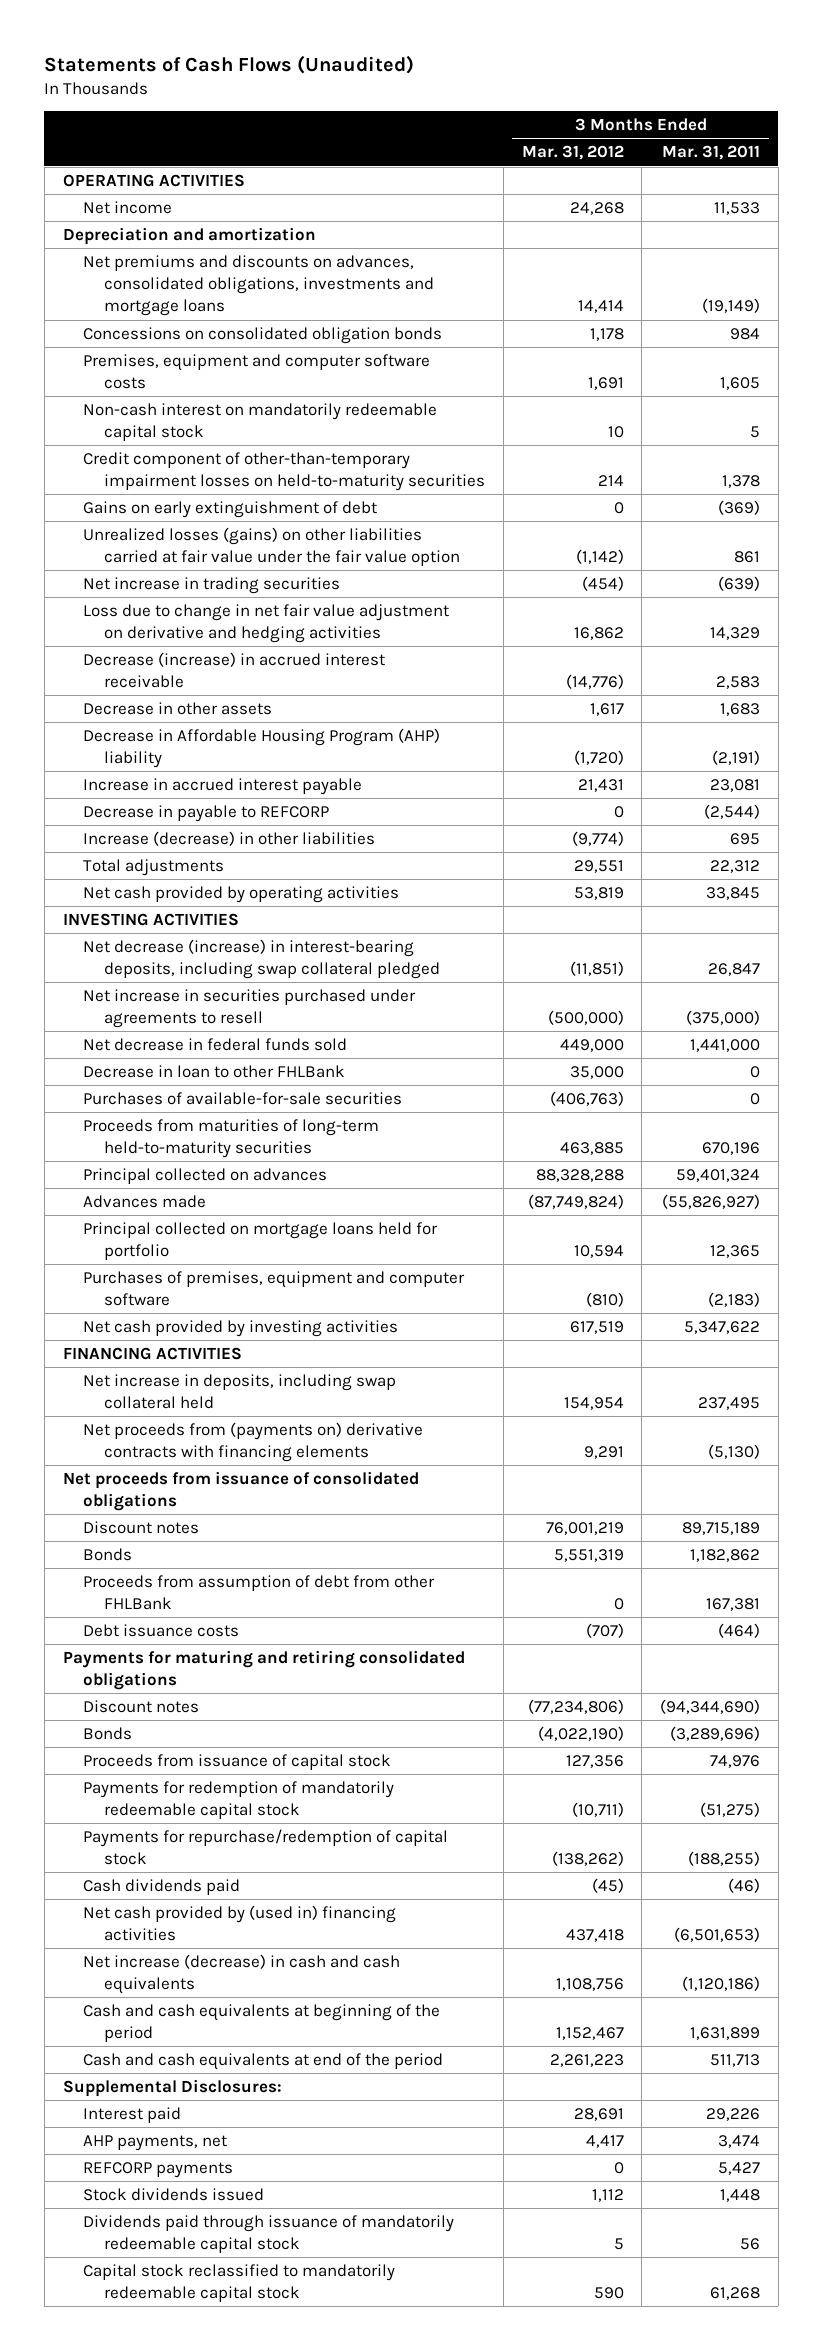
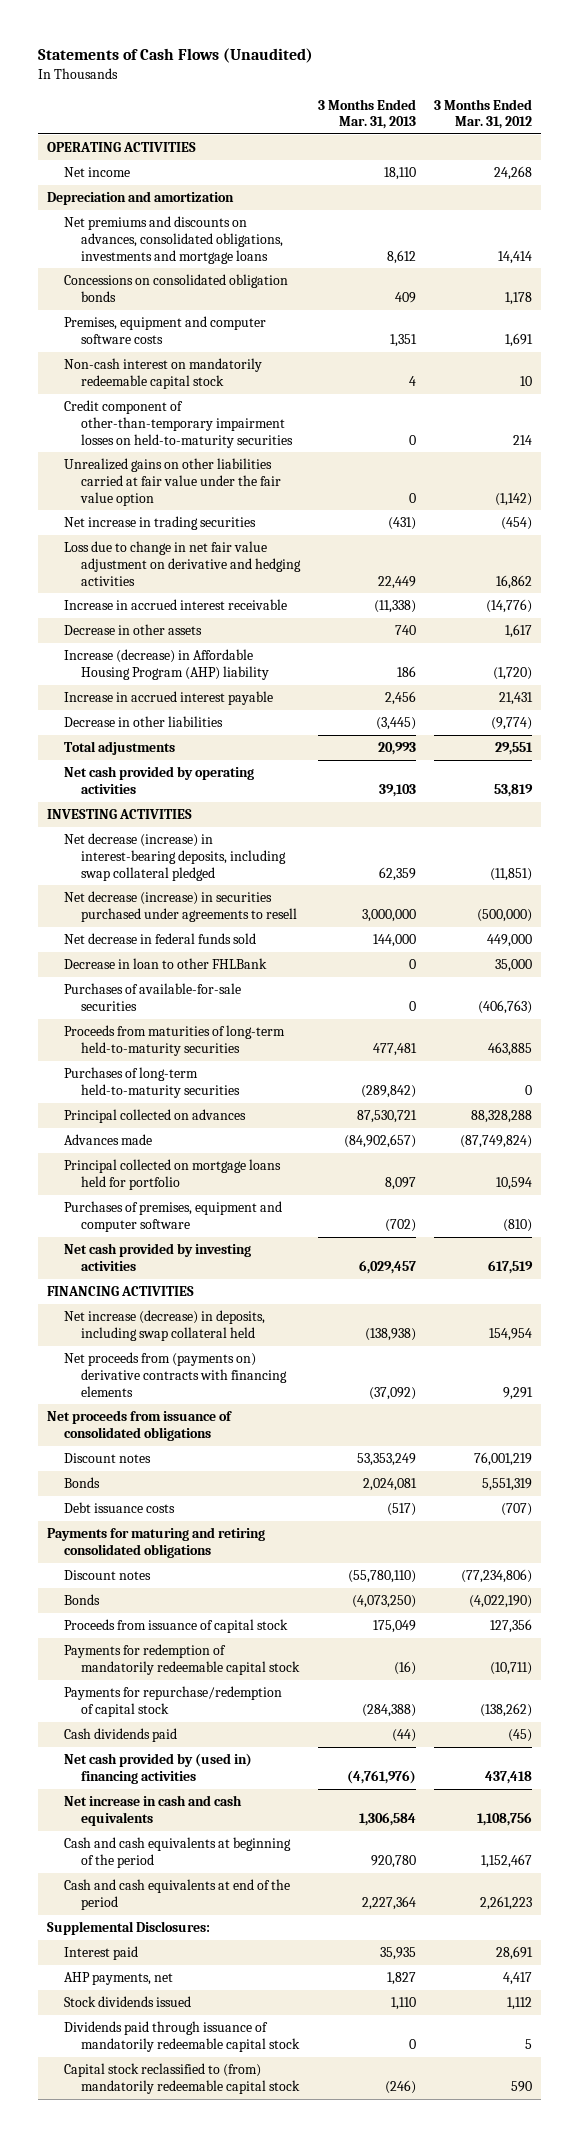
- | 3 Months Ended Mar. 31, 2012 | 3 Months Ended Mar. 31, 2011
+ | 3 Months Ended Mar. 31, 2013 | 3 Months Ended Mar. 31, 2012
- Gains on early extinguishment of debt | 0 | (369)
- Unrealized losses (gains) on other liabilities carried at fair value under the fair value option | (1,142) | 861
+ Unrealized gains on other liabilities carried at fair value under the fair value option | 0 | (1,142)
- Decrease (increase) in accrued interest receivable | (14,776) | 2,583
+ Increase in accrued interest receivable | (11,338) | (14,776)
- Decrease in Affordable Housing Program (AHP) liability | (1,720) | (2,191)
+ Increase (decrease) in Affordable Housing Program (AHP) liability | 186 | (1,720)
- Decrease in payable to REFCORP | 0 | (2,544)
- Increase (decrease) in other liabilities | (9,774) | 695
+ Decrease in other liabilities | (3,445) | (9,774)
- Net increase in securities purchased under agreements to resell | (500,000) | (375,000)
+ Net decrease (increase) in securities purchased under agreements to resell | 3,000,000 | (500,000)
+ Purchases of long-term held-to-maturity securities | (289,842) | 0
- Net increase in deposits, including swap collateral held | 154,954 | 237,495
+ Net increase (decrease) in deposits, including swap collateral held | (138,938) | 154,954
- Proceeds from assumption of debt from other FHLBank | 0 | 167,381
- Net increase (decrease) in cash and cash equivalents | 1,108,756 | (1,120,186)
+ Net increase in cash and cash equivalents | 1,306,584 | 1,108,756
- REFCORP payments | 0 | 5,427
- Capital stock reclassified to mandatorily redeemable capital stock | 590 | 61,268
+ Capital stock reclassified to (from) mandatorily redeemable capital stock | (246) | 590

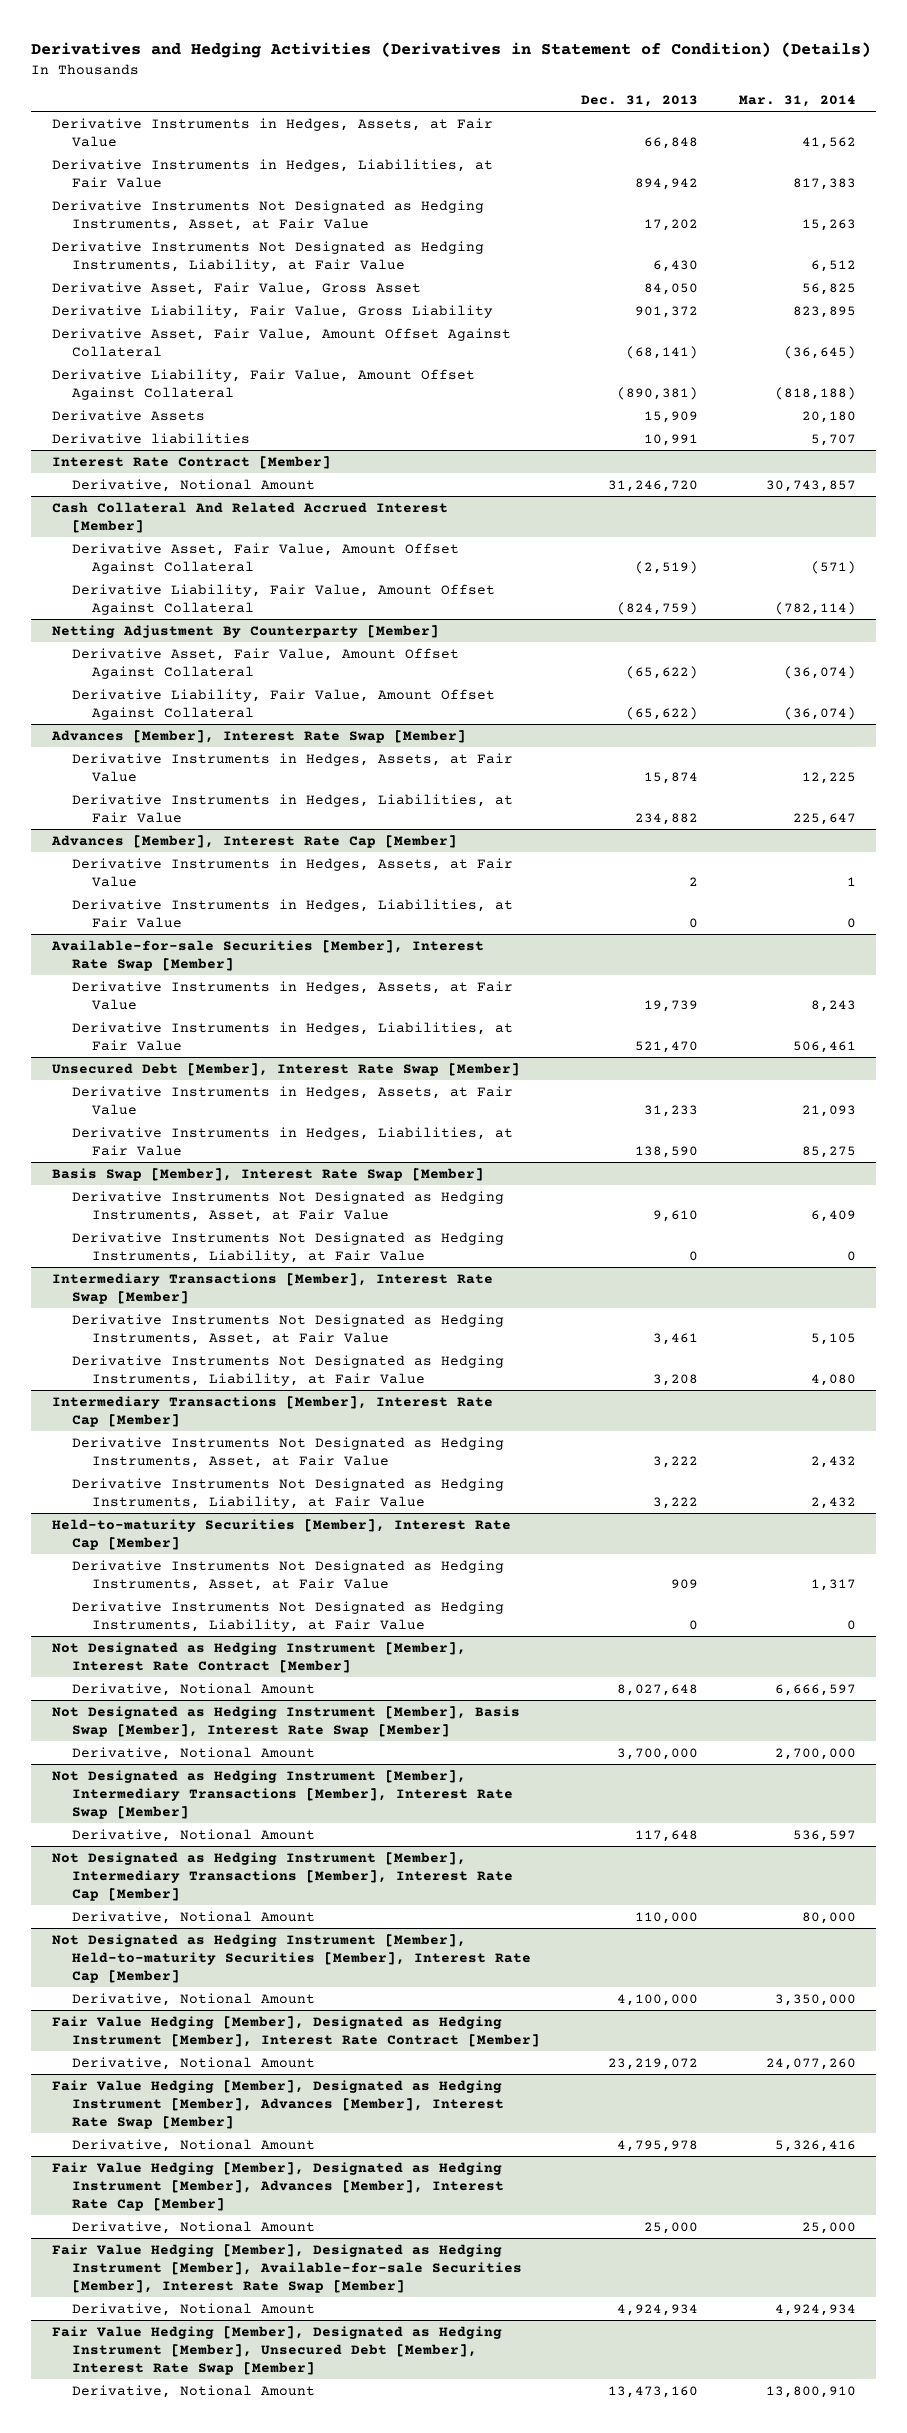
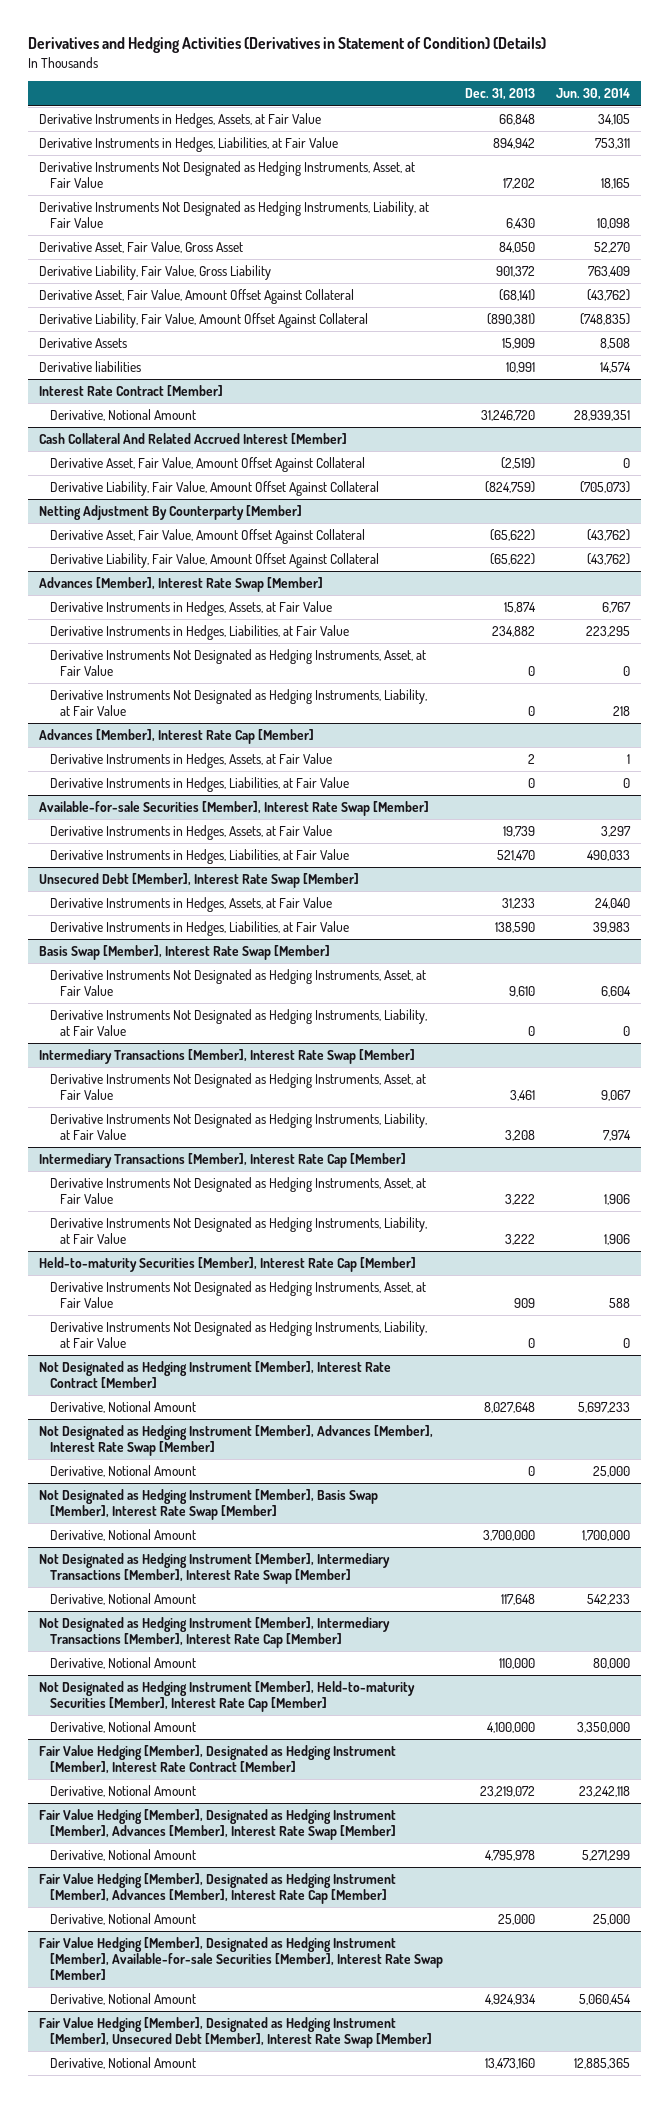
- | Dec. 31, 2013 | Mar. 31, 2014
+ | Dec. 31, 2013 | Jun. 30, 2014
@ Advances [Member], Interest Rate Swap [Member]
+ Derivative Instruments Not Designated as Hedging Instruments, Asset, at Fair Value | 0 | 0
+ Derivative Instruments Not Designated as Hedging Instruments, Liability, at Fair Value | 0 | 218
+ Not Designated as Hedging Instrument [Member], Advances [Member], Interest Rate Swap [Member]
+ Derivative, Notional Amount | 0 | 25,000

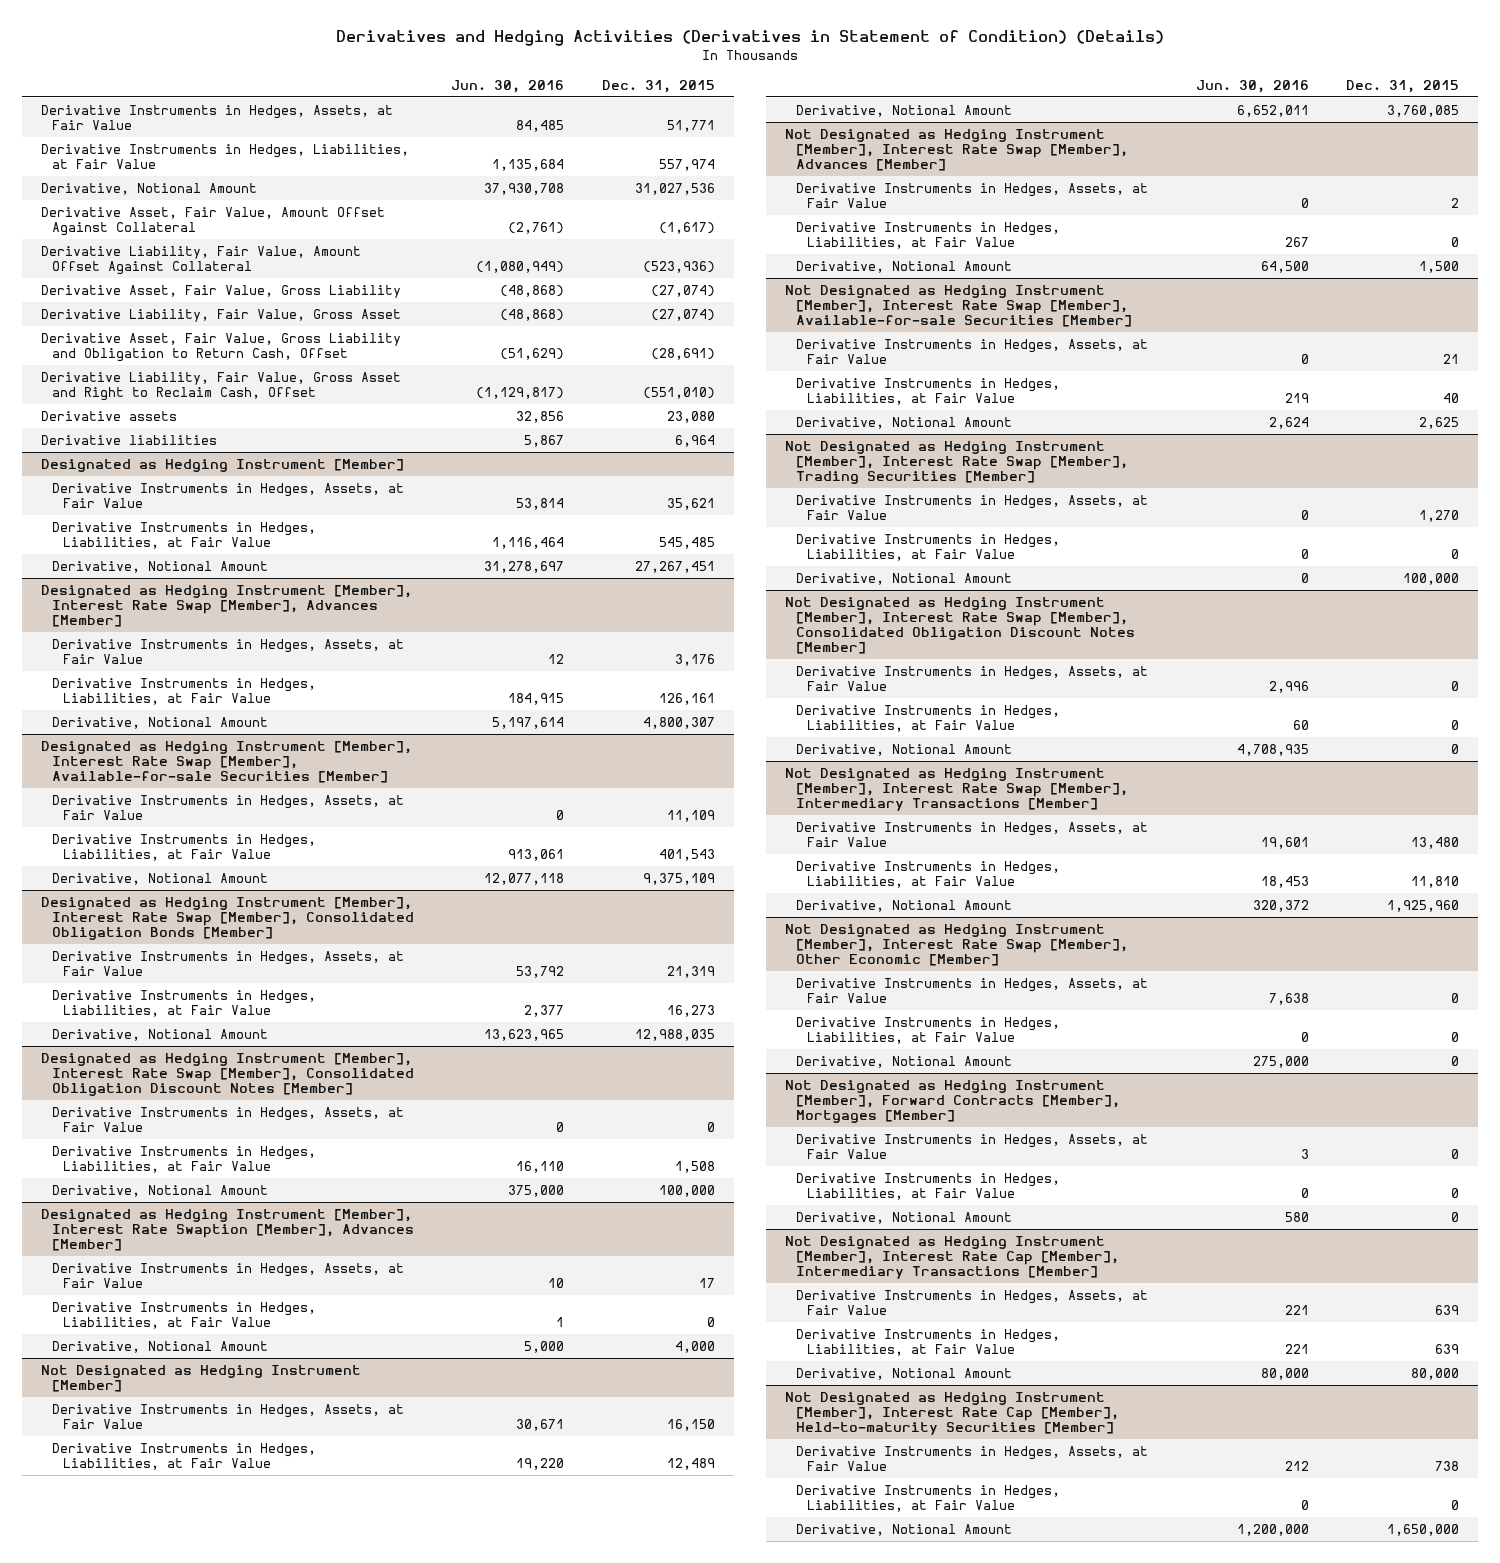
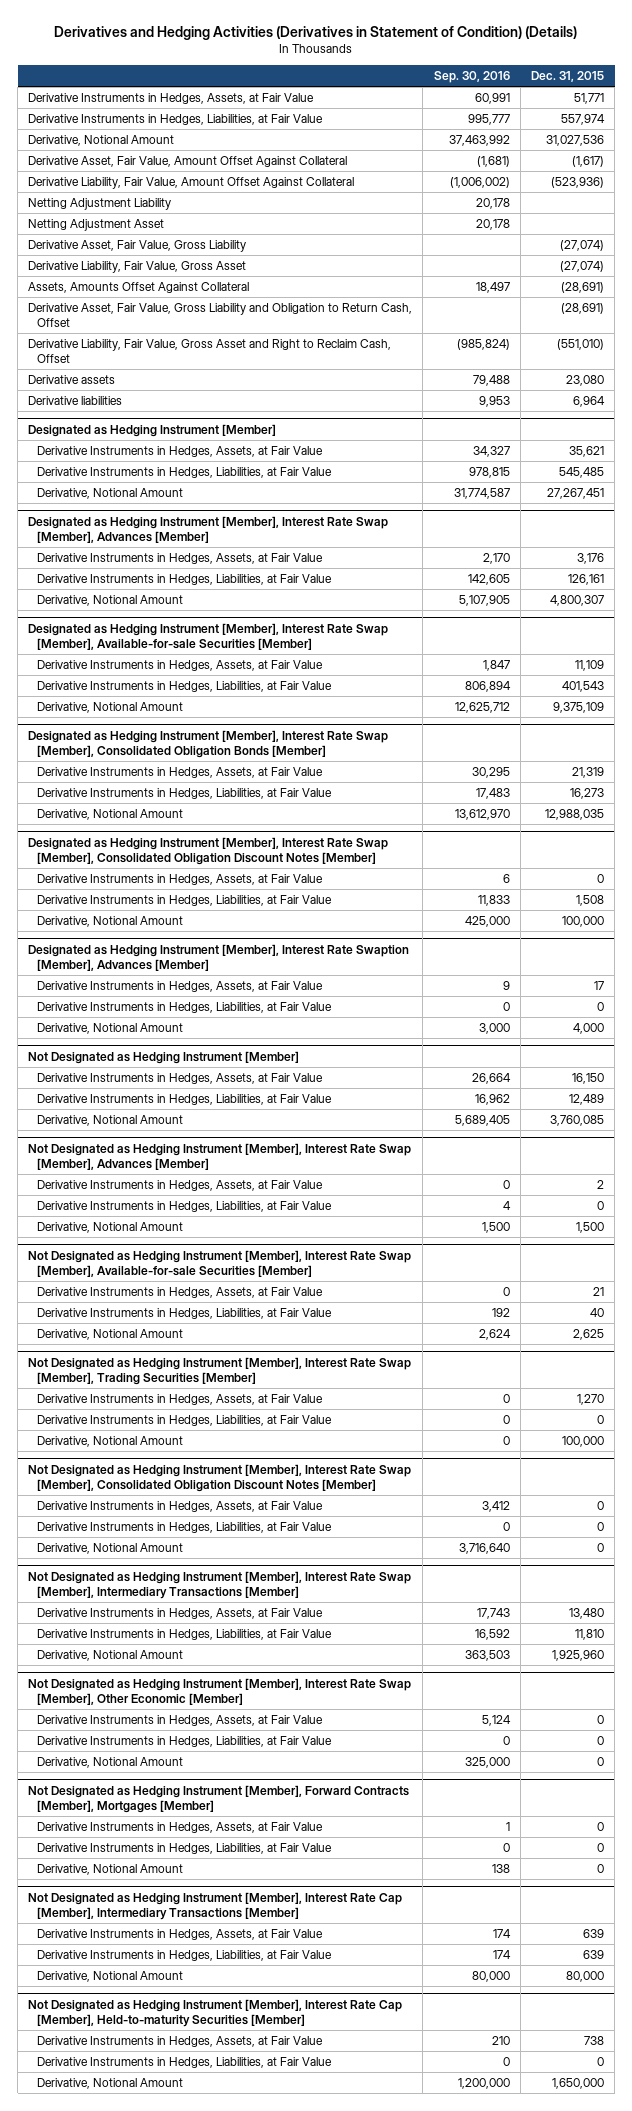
- | Jun. 30, 2016 | Dec. 31, 2015
+ | Sep. 30, 2016 | Dec. 31, 2015
+ Netting Adjustment Liability | 20,178 |
+ Netting Adjustment Asset | 20,178 |
+ Assets, Amounts Offset Against Collateral | 18,497 | (28,691)

